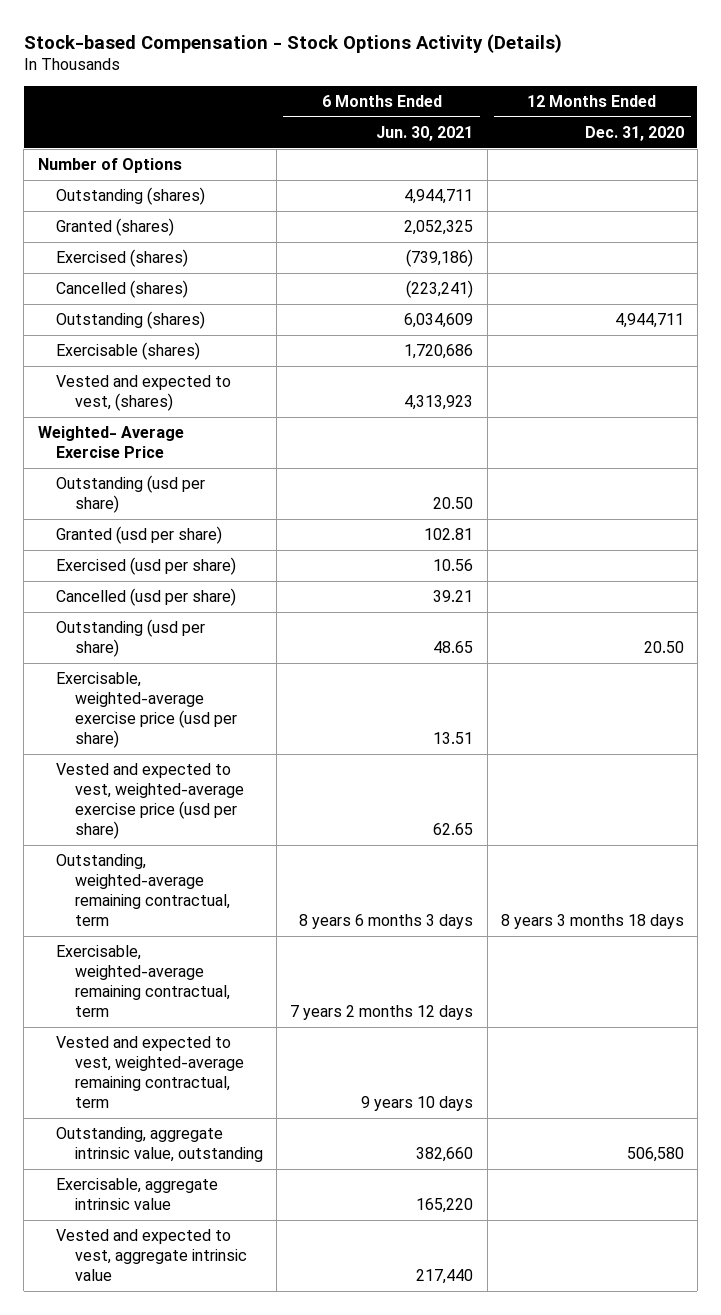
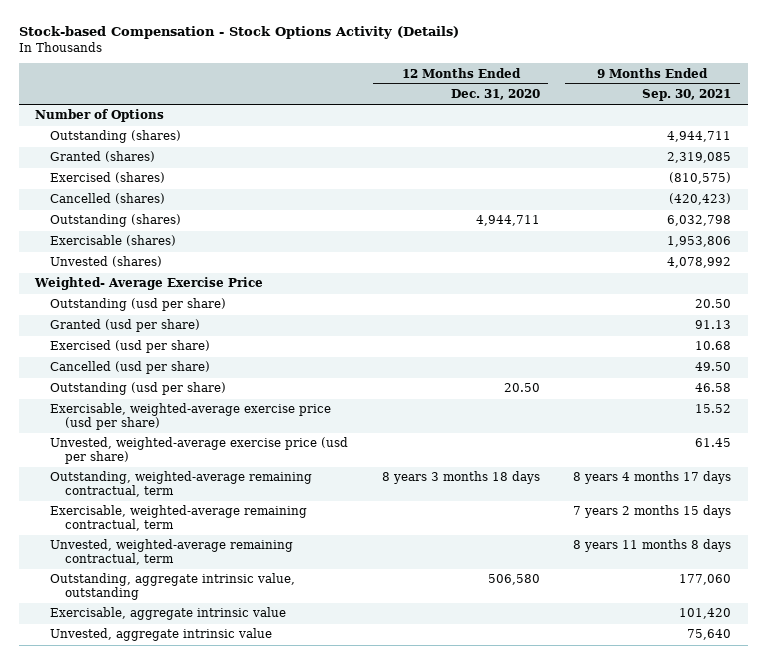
- | 6 Months Ended Jun. 30, 2021 | 12 Months Ended Dec. 31, 2020
+ | 12 Months Ended Dec. 31, 2020 | 9 Months Ended Sep. 30, 2021
- Vested and expected to vest, (shares) | 4,313,923 |
+ Unvested (shares) | | 4,078,992
- Vested and expected to vest, weighted-average exercise price (usd per share) | 62.65 |
+ Unvested, weighted-average exercise price (usd per share) | | 61.45
- Vested and expected to vest, weighted-average remaining contractual, term | 9 years 10 days |
+ Unvested, weighted-average remaining contractual, term | | 8 years 11 months 8 days
- Vested and expected to vest, aggregate intrinsic value | 217,440 |
+ Unvested, aggregate intrinsic value | | 75,640

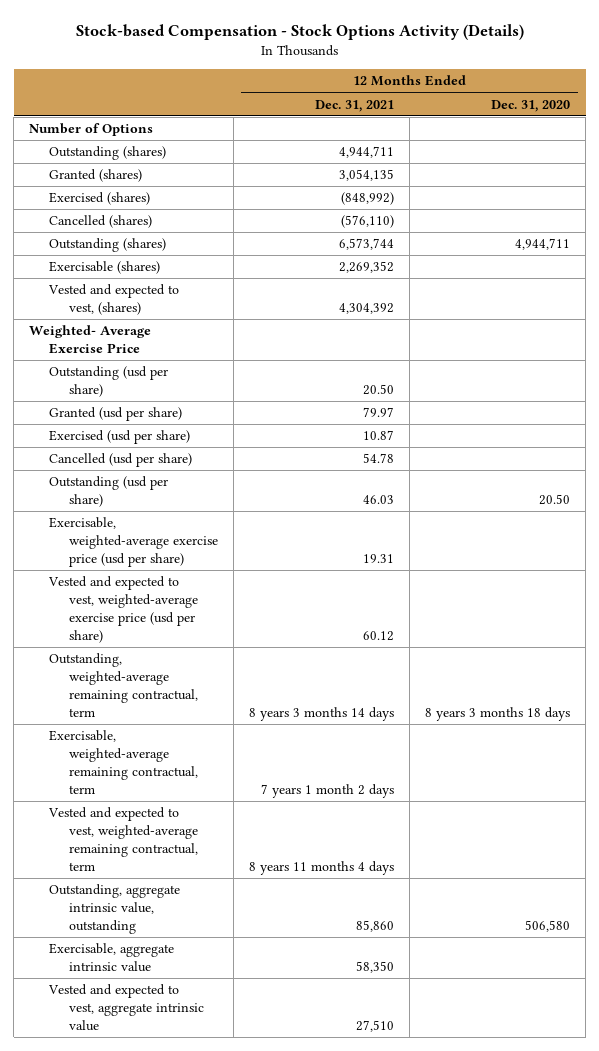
- | 12 Months Ended Dec. 31, 2020 | 9 Months Ended Sep. 30, 2021
+ | 12 Months Ended Dec. 31, 2021 | 12 Months Ended Dec. 31, 2020
- Unvested (shares) | | 4,078,992
+ Vested and expected to vest, (shares) | 4,304,392 |
- Unvested, weighted-average exercise price (usd per share) | | 61.45
+ Vested and expected to vest, weighted-average exercise price (usd per share) | 60.12 |
- Unvested, weighted-average remaining contractual, term | | 8 years 11 months 8 days
+ Vested and expected to vest, weighted-average remaining contractual, term | 8 years 11 months 4 days |
- Unvested, aggregate intrinsic value | | 75,640
+ Vested and expected to vest, aggregate intrinsic value | 27,510 |

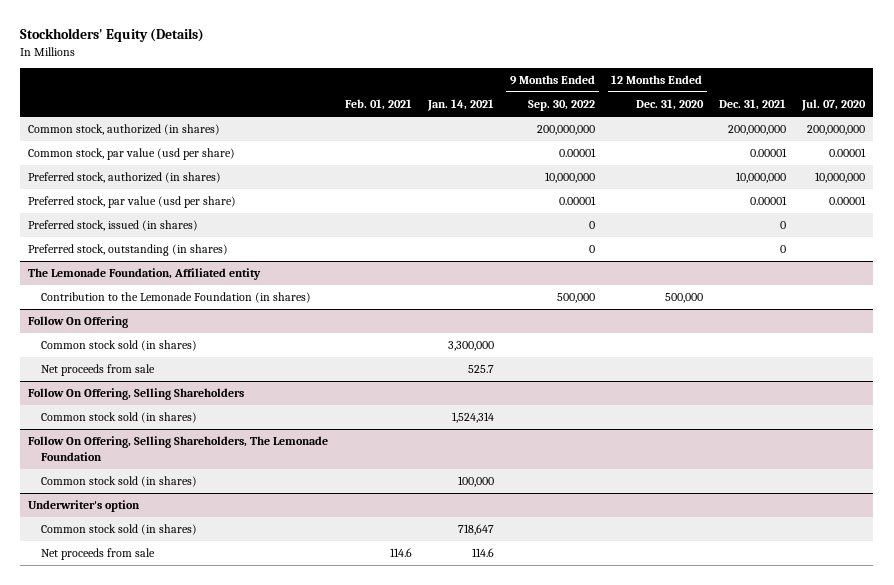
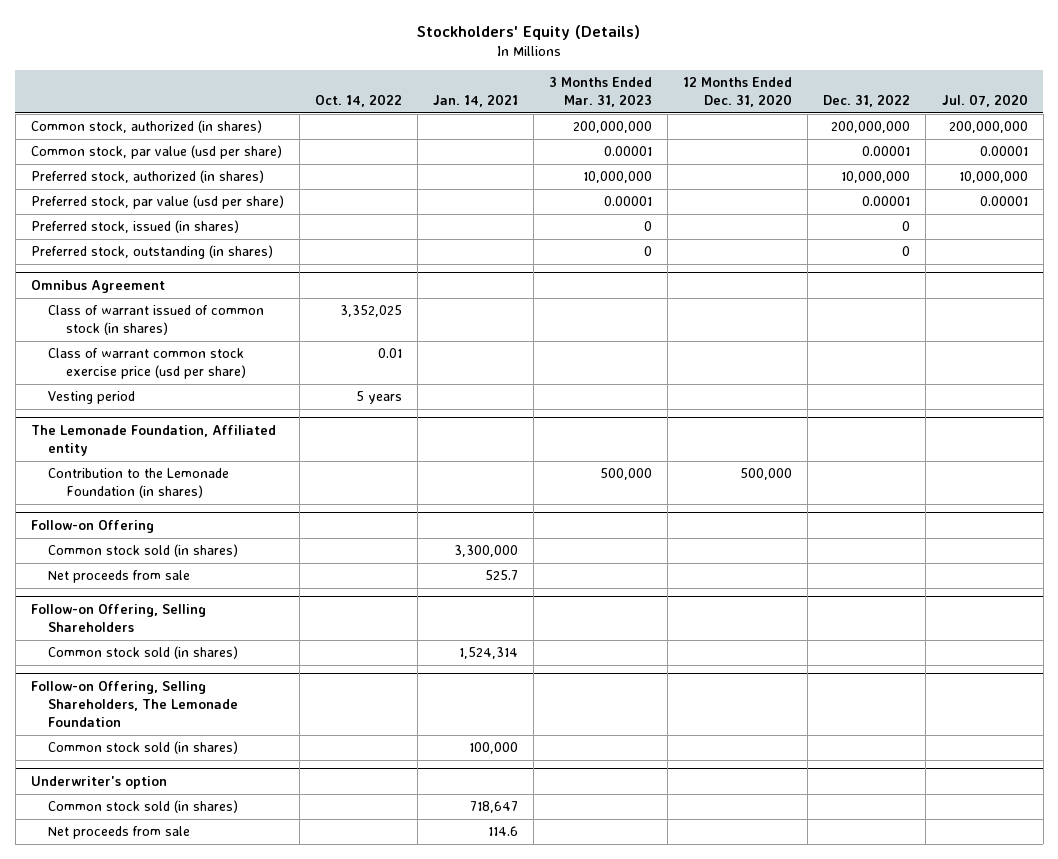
- | Feb. 01, 2021 | Jan. 14, 2021 | 9 Months Ended Sep. 30, 2022 | 12 Months Ended Dec. 31, 2020 | Dec. 31, 2021 | Jul. 07, 2020
+ | Oct. 14, 2022 | Jan. 14, 2021 | 3 Months Ended Mar. 31, 2023 | 12 Months Ended Dec. 31, 2020 | Dec. 31, 2022 | Jul. 07, 2020
+ Omnibus Agreement
+ Class of warrant issued of common stock (in shares) | 3,352,025 | | | | |
+ Class of warrant common stock exercise price (usd per share) | 0.01 | | | | |
+ Vesting period | 5 years | | | | |
- Follow On Offering
+ Follow-on Offering
- Follow On Offering, Selling Shareholders
+ Follow-on Offering, Selling Shareholders
- Follow On Offering, Selling Shareholders, The Lemonade Foundation
+ Follow-on Offering, Selling Shareholders, The Lemonade Foundation

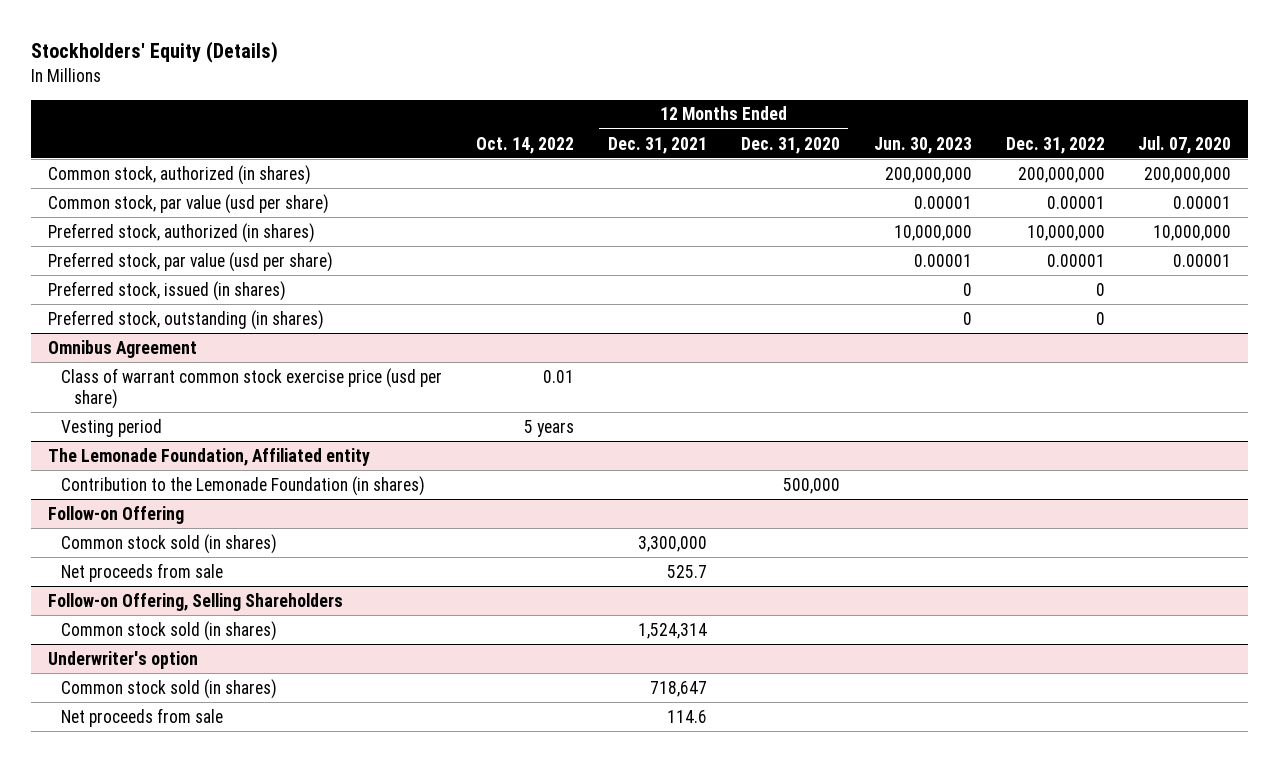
- | Oct. 14, 2022 | Jan. 14, 2021 | 3 Months Ended Mar. 31, 2023 | 12 Months Ended Dec. 31, 2020 | Dec. 31, 2022 | Jul. 07, 2020
+ | Oct. 14, 2022 | 12 Months Ended Dec. 31, 2021 | 12 Months Ended Dec. 31, 2020 | Jun. 30, 2023 | Dec. 31, 2022 | Jul. 07, 2020
@ Omnibus Agreement
- Class of warrant issued of common stock (in shares) | 3,352,025 | | | | |
- Follow-on Offering, Selling Shareholders, The Lemonade Foundation
- Common stock sold (in shares) | | 100,000 | | | |

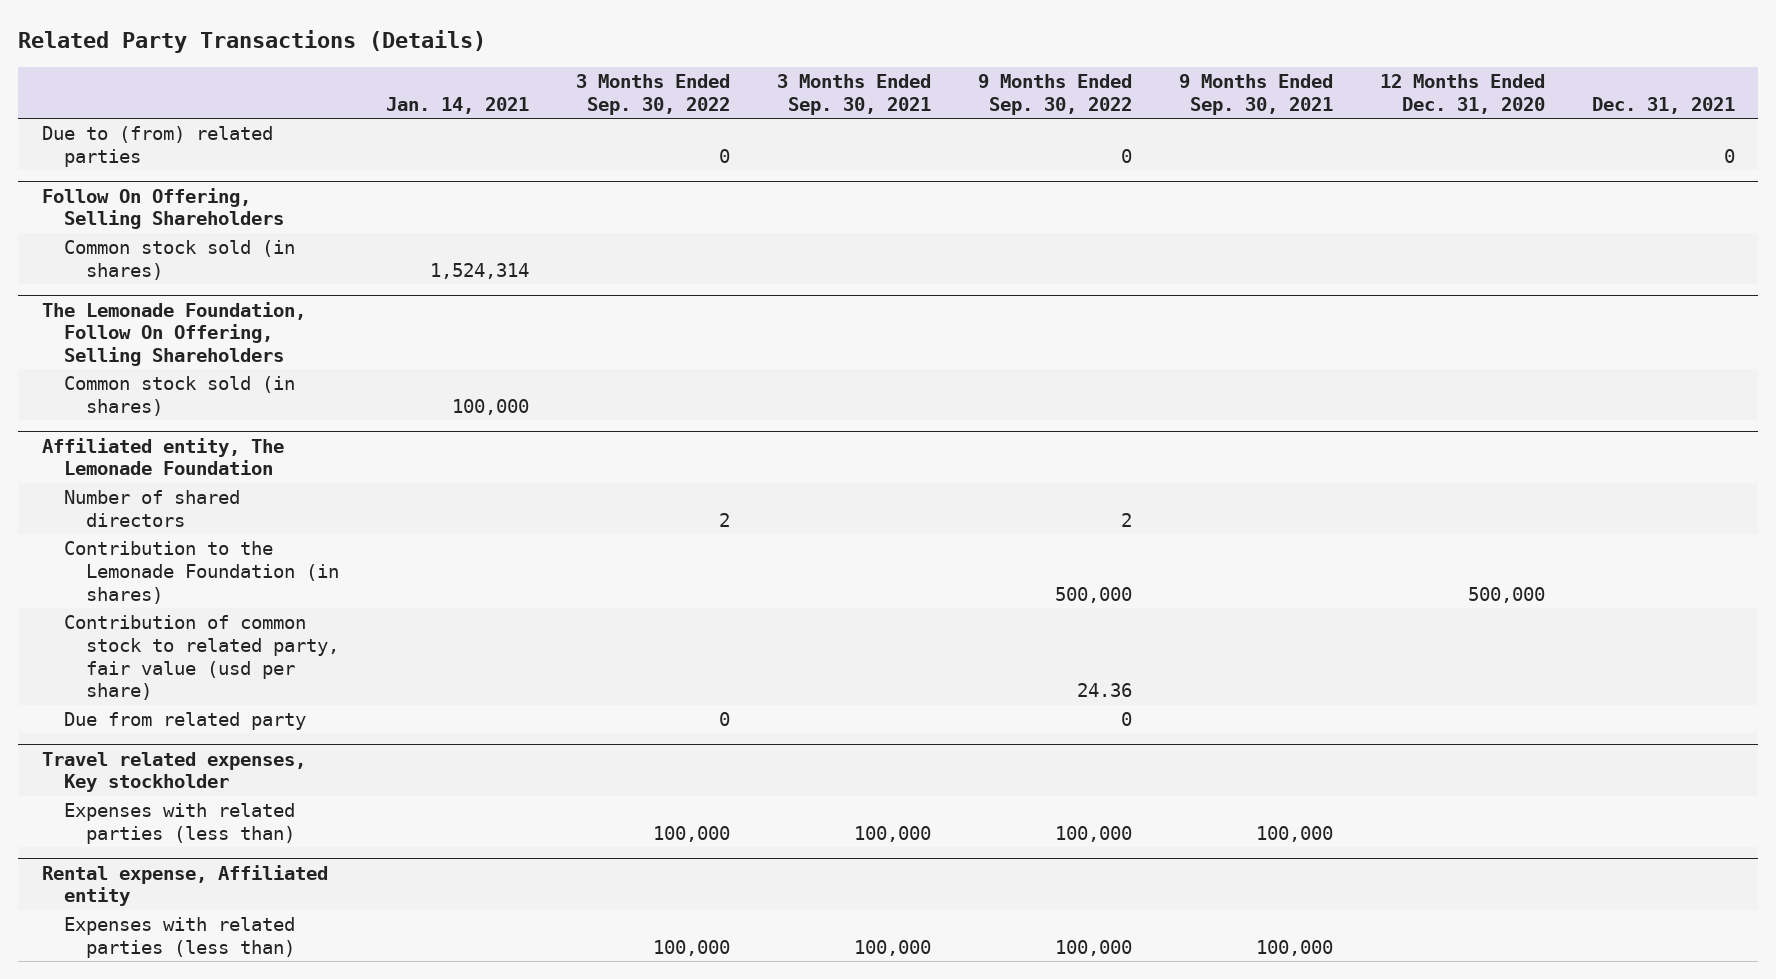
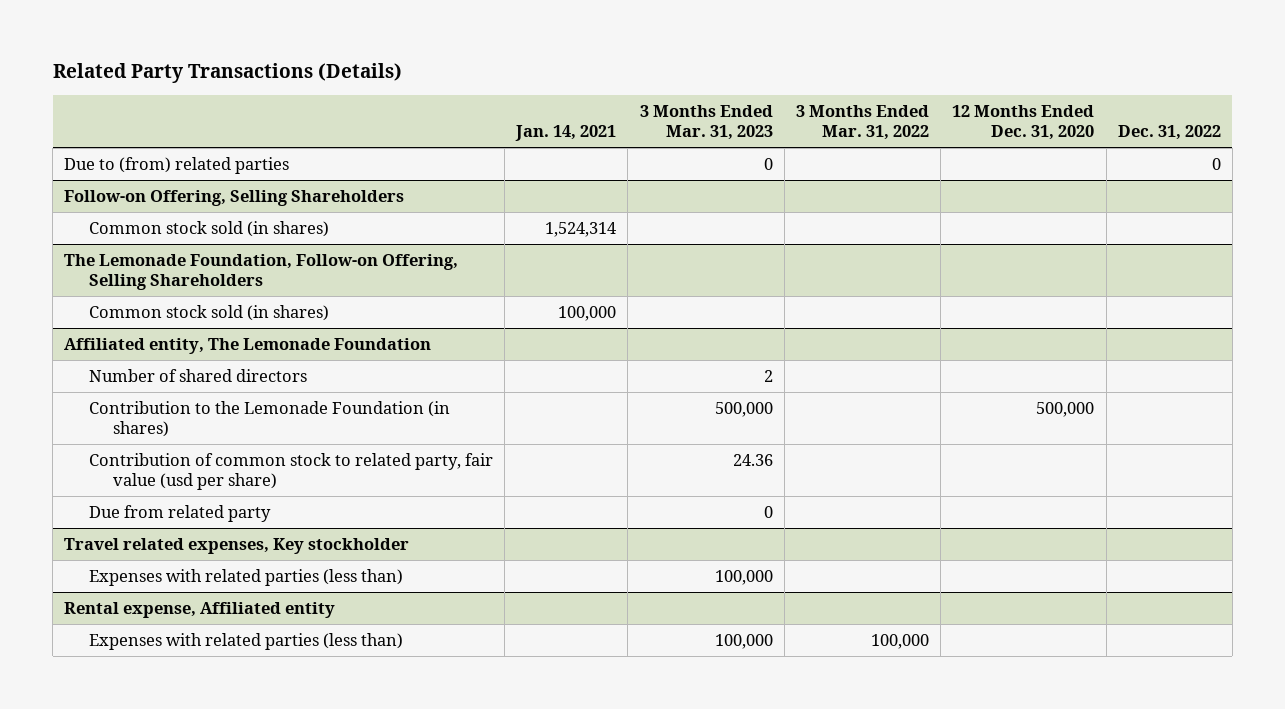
- | Jan. 14, 2021 | 3 Months Ended Sep. 30, 2022 | 3 Months Ended Sep. 30, 2021 | 9 Months Ended Sep. 30, 2022 | 9 Months Ended Sep. 30, 2021 | 12 Months Ended Dec. 31, 2020 | Dec. 31, 2021
+ | Jan. 14, 2021 | 3 Months Ended Mar. 31, 2023 | 3 Months Ended Mar. 31, 2022 | 12 Months Ended Dec. 31, 2020 | Dec. 31, 2022
- Follow On Offering, Selling Shareholders
+ Follow-on Offering, Selling Shareholders
- The Lemonade Foundation, Follow On Offering, Selling Shareholders
+ The Lemonade Foundation, Follow-on Offering, Selling Shareholders

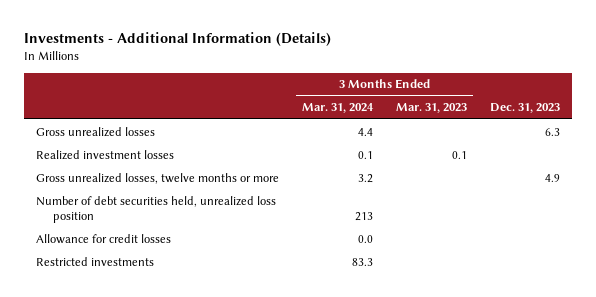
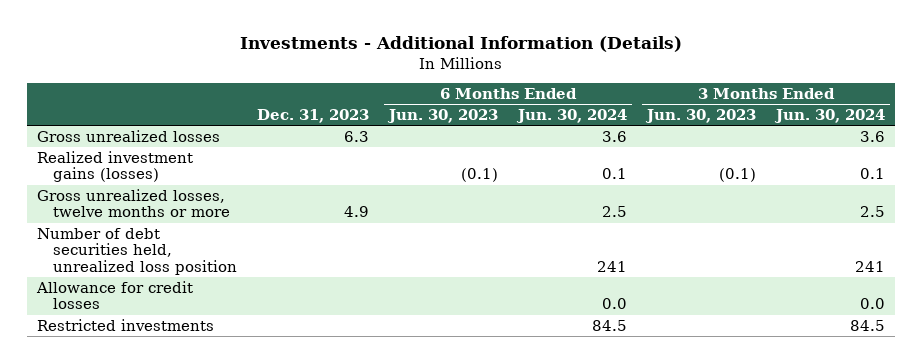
- | 3 Months Ended Mar. 31, 2024 | 3 Months Ended Mar. 31, 2023 | Dec. 31, 2023
+ | Dec. 31, 2023 | 6 Months Ended Jun. 30, 2023 | 6 Months Ended Jun. 30, 2024 | 3 Months Ended Jun. 30, 2023 | 3 Months Ended Jun. 30, 2024
- Realized investment losses | 0.1 | 0.1 |
+ Realized investment gains (losses) | | (0.1) | 0.1 | (0.1) | 0.1

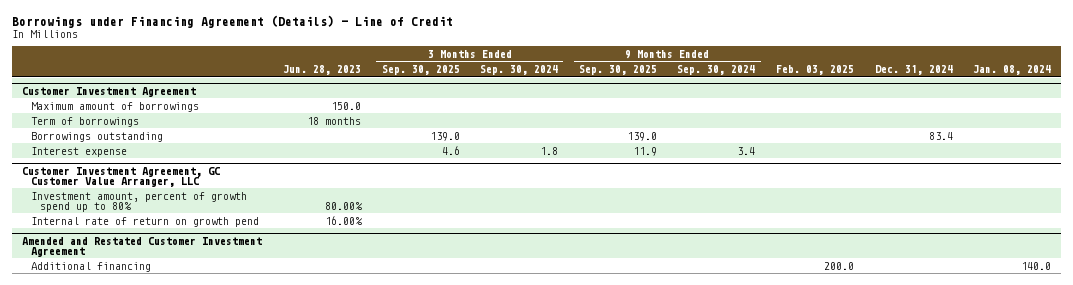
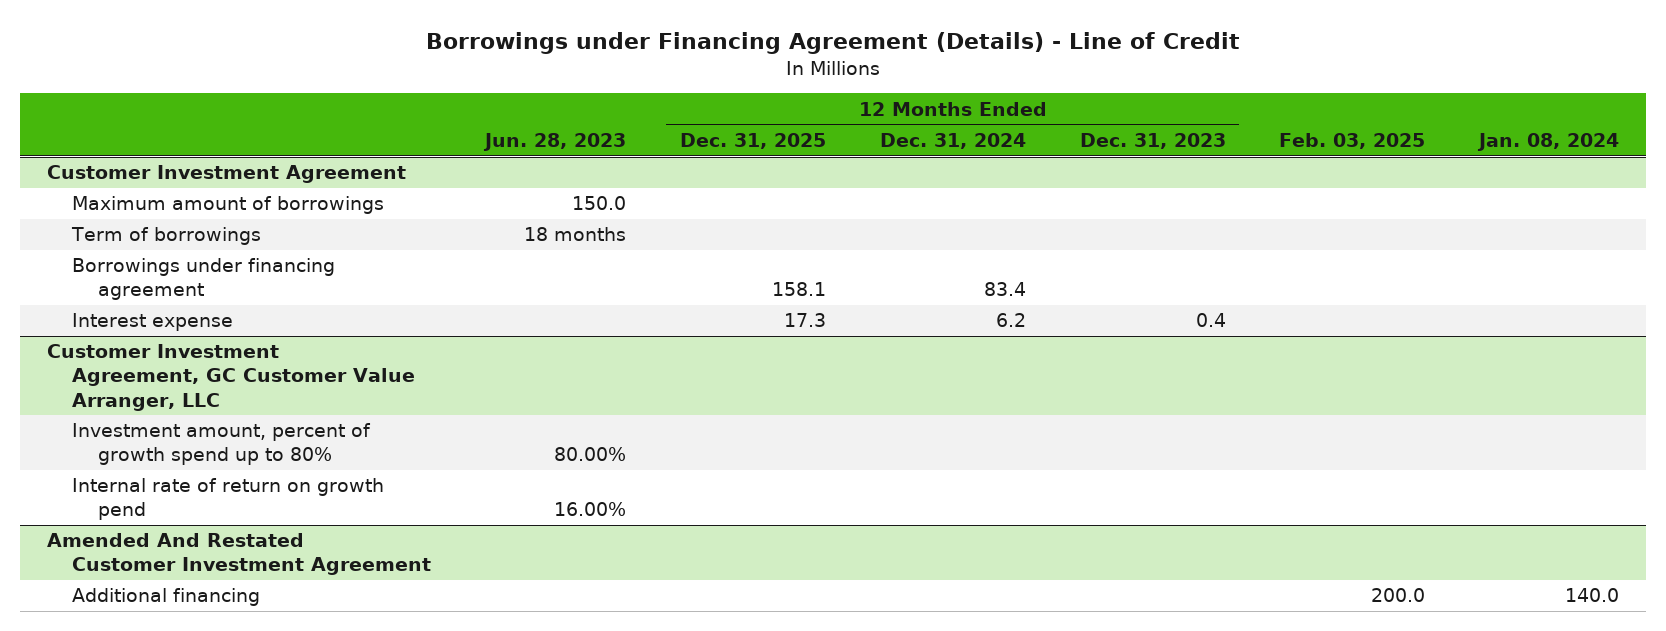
- | Jun. 28, 2023 | 3 Months Ended Sep. 30, 2025 | 3 Months Ended Sep. 30, 2024 | 9 Months Ended Sep. 30, 2025 | 9 Months Ended Sep. 30, 2024 | Feb. 03, 2025 | Dec. 31, 2024 | Jan. 08, 2024
+ | Jun. 28, 2023 | 12 Months Ended Dec. 31, 2025 | 12 Months Ended Dec. 31, 2024 | 12 Months Ended Dec. 31, 2023 | Feb. 03, 2025 | Jan. 08, 2024
@ Customer Investment Agreement
- Borrowings outstanding | | 139.0 | | 139.0 | | | 83.4 |
+ Borrowings under financing agreement | | 158.1 | 83.4 | | |
- Amended and Restated Customer Investment Agreement
+ Amended And Restated Customer Investment Agreement

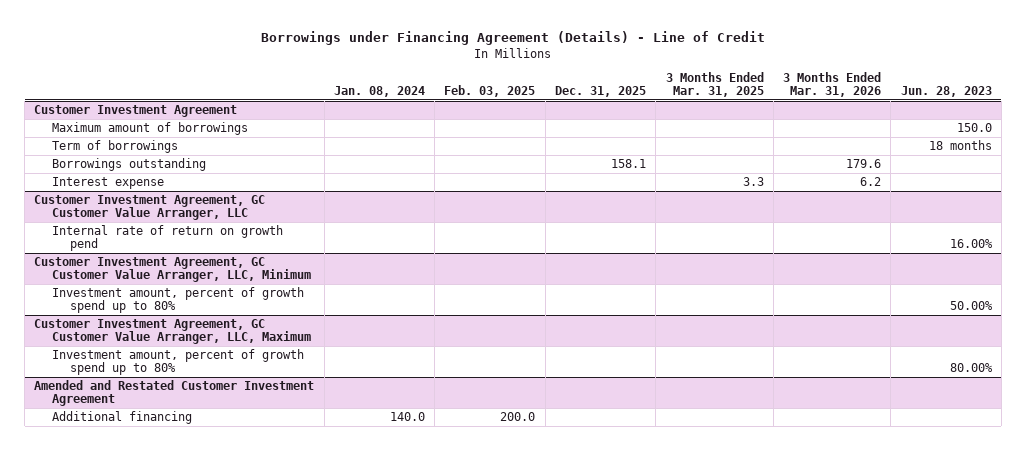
- | Jun. 28, 2023 | 12 Months Ended Dec. 31, 2025 | 12 Months Ended Dec. 31, 2024 | 12 Months Ended Dec. 31, 2023 | Feb. 03, 2025 | Jan. 08, 2024
+ | Jan. 08, 2024 | Feb. 03, 2025 | Dec. 31, 2025 | 3 Months Ended Mar. 31, 2025 | 3 Months Ended Mar. 31, 2026 | Jun. 28, 2023
@ Customer Investment Agreement
- Borrowings under financing agreement | | 158.1 | 83.4 | | |
+ Borrowings outstanding | | | 158.1 | | 179.6 |
@ Customer Investment Agreement, GC Customer Value Arranger, LLC
- Investment amount, percent of growth spend up to 80% | 80.00% | | | | |
- Amended And Restated Customer Investment Agreement
+ Customer Investment Agreement, GC Customer Value Arranger, LLC, Minimum
+ Investment amount, percent of growth spend up to 80% | | | | | | 50.00%
+ Customer Investment Agreement, GC Customer Value Arranger, LLC, Maximum
+ Investment amount, percent of growth spend up to 80% | | | | | | 80.00%
+ Amended and Restated Customer Investment Agreement

